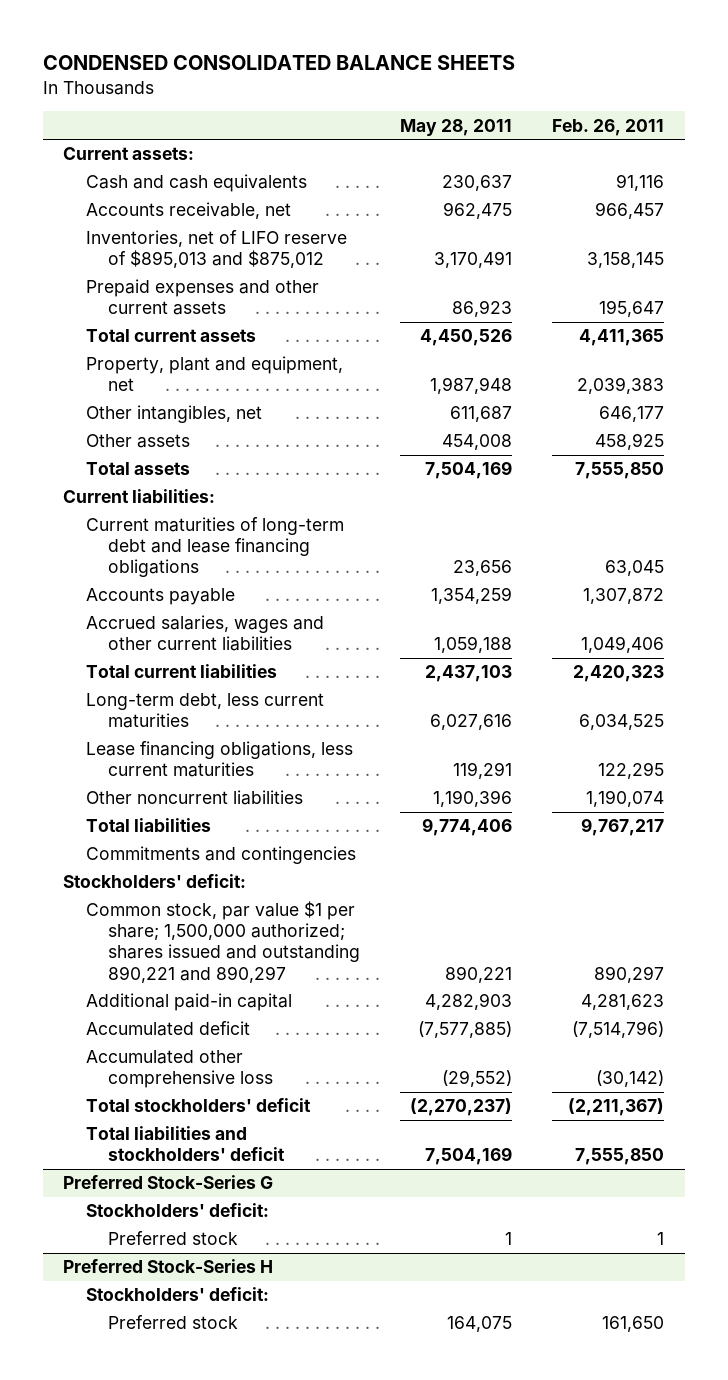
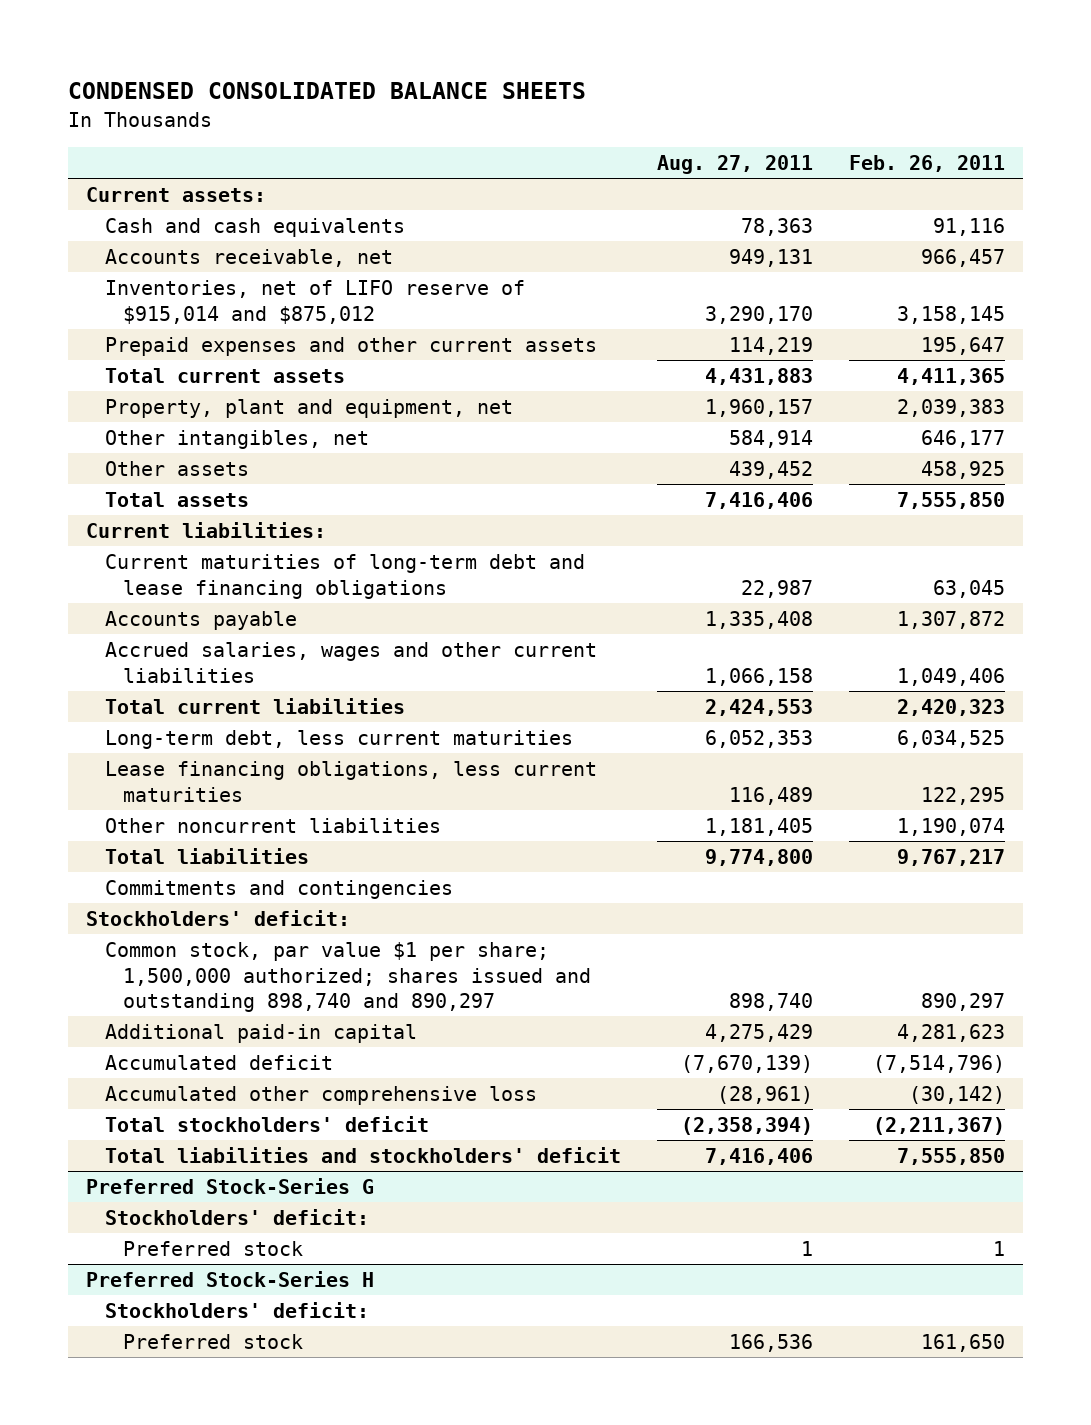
- | May 28, 2011 | Feb. 26, 2011
+ | Aug. 27, 2011 | Feb. 26, 2011
- Inventories, net of LIFO reserve of $895,013 and $875,012 | 3,170,491 | 3,158,145
+ Inventories, net of LIFO reserve of $915,014 and $875,012 | 3,290,170 | 3,158,145
- Common stock, par value $1 per share; 1,500,000 authorized; shares issued and outstanding 890,221 and 890,297 | 890,221 | 890,297
+ Common stock, par value $1 per share; 1,500,000 authorized; shares issued and outstanding 898,740 and 890,297 | 898,740 | 890,297

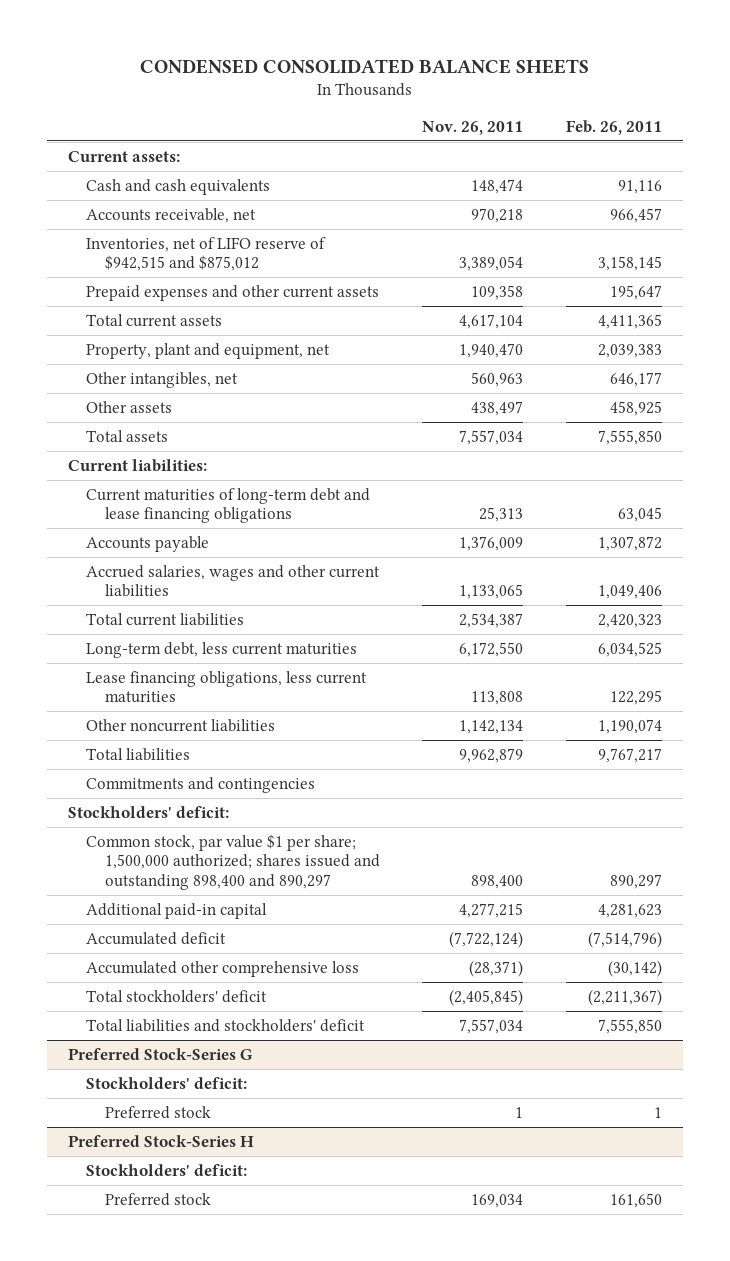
- | Aug. 27, 2011 | Feb. 26, 2011
+ | Nov. 26, 2011 | Feb. 26, 2011
- Inventories, net of LIFO reserve of $915,014 and $875,012 | 3,290,170 | 3,158,145
+ Inventories, net of LIFO reserve of $942,515 and $875,012 | 3,389,054 | 3,158,145
- Common stock, par value $1 per share; 1,500,000 authorized; shares issued and outstanding 898,740 and 890,297 | 898,740 | 890,297
+ Common stock, par value $1 per share; 1,500,000 authorized; shares issued and outstanding 898,400 and 890,297 | 898,400 | 890,297

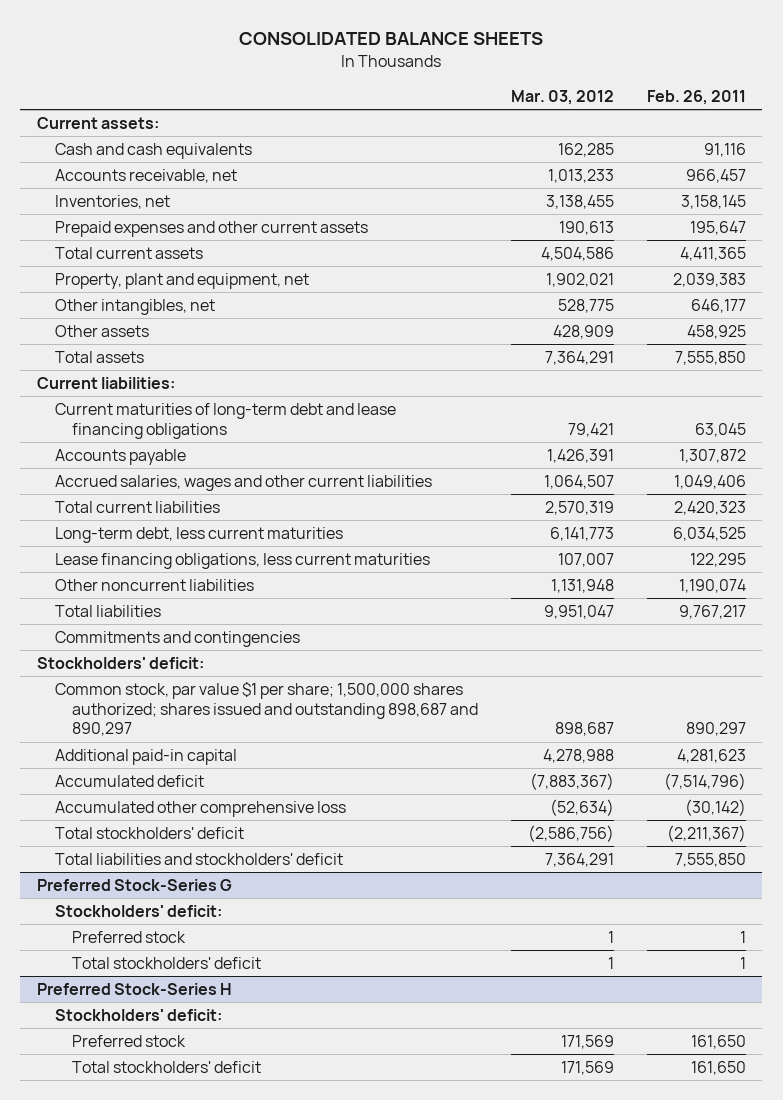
- CONDENSED CONSOLIDATED BALANCE SHEETS
+ CONSOLIDATED BALANCE SHEETS
- | Nov. 26, 2011 | Feb. 26, 2011
+ | Mar. 03, 2012 | Feb. 26, 2011
- Inventories, net of LIFO reserve of $942,515 and $875,012 | 3,389,054 | 3,158,145
+ Inventories, net | 3,138,455 | 3,158,145
- Common stock, par value $1 per share; 1,500,000 authorized; shares issued and outstanding 898,400 and 890,297 | 898,400 | 890,297
+ Common stock, par value $1 per share; 1,500,000 shares authorized; shares issued and outstanding 898,687 and 890,297 | 898,687 | 890,297
@ Preferred Stock-Series G
+ Total stockholders' deficit | 1 | 1
@ Preferred Stock-Series H
+ Total stockholders' deficit | 171,569 | 161,650

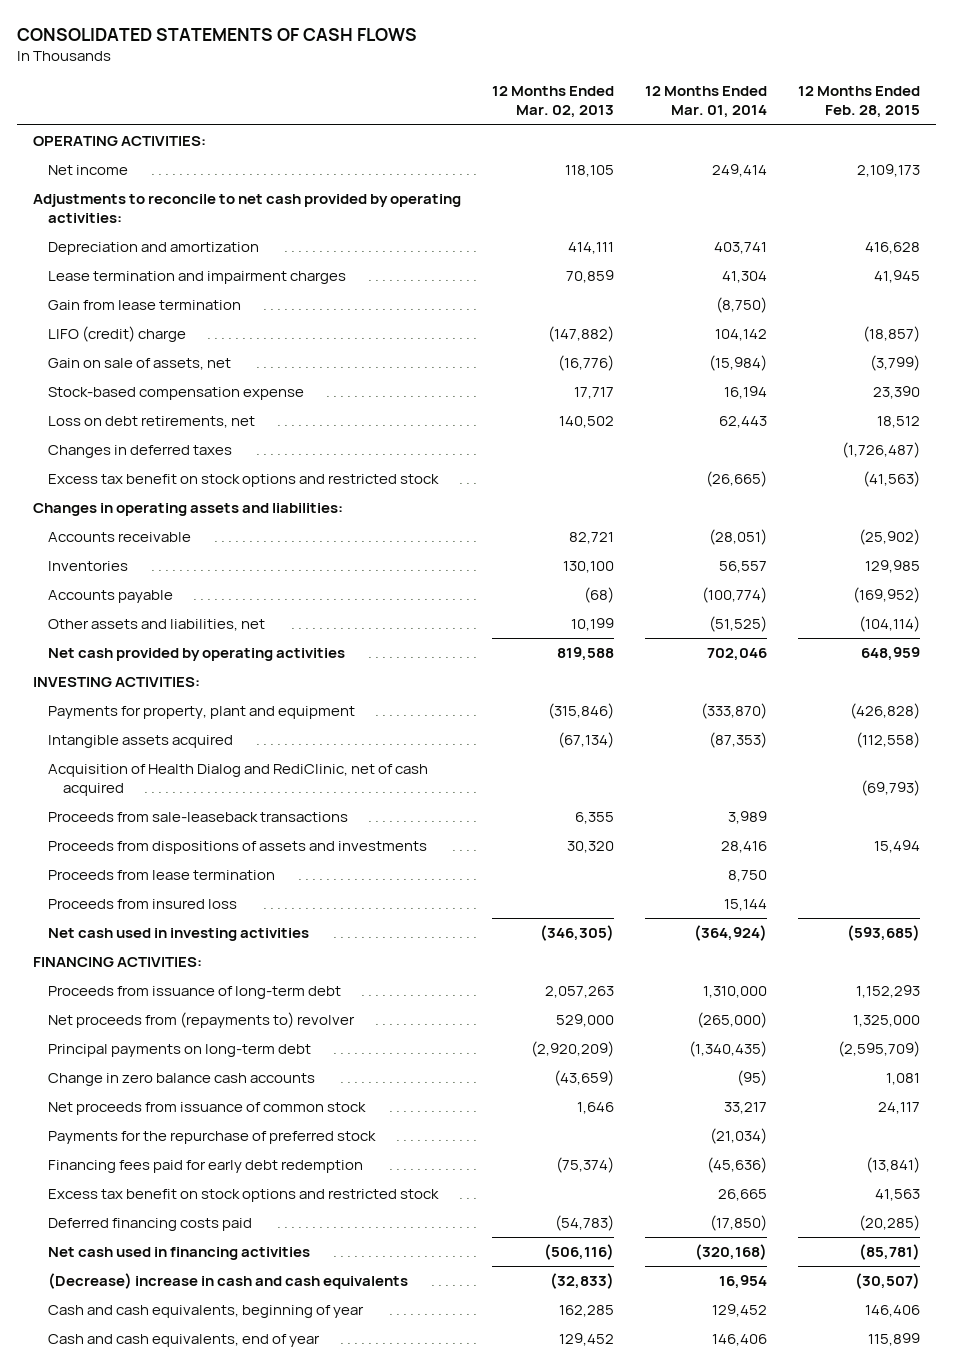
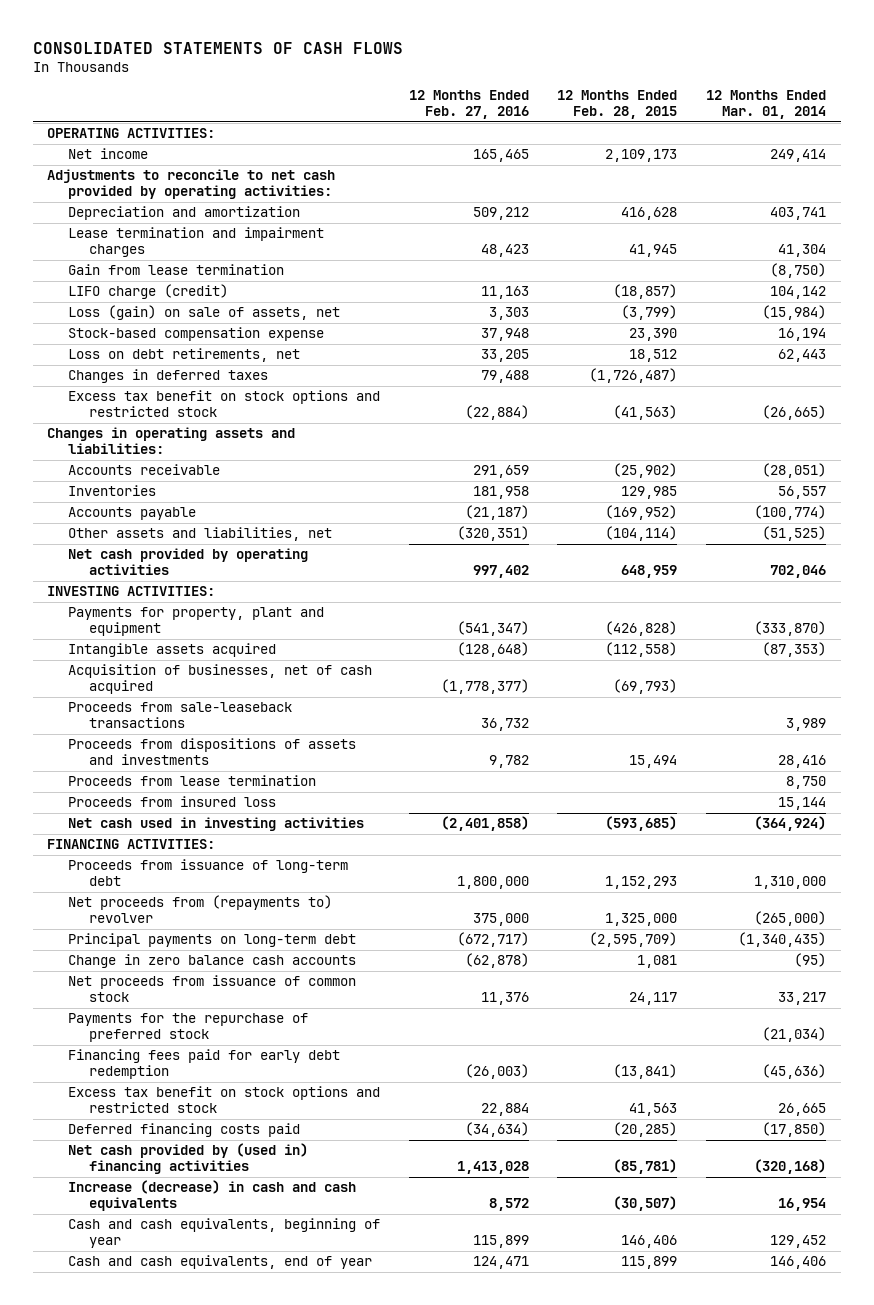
- | 12 Months Ended Mar. 02, 2013 | 12 Months Ended Mar. 01, 2014 | 12 Months Ended Feb. 28, 2015
+ | 12 Months Ended Feb. 27, 2016 | 12 Months Ended Feb. 28, 2015 | 12 Months Ended Mar. 01, 2014
- LIFO (credit) charge | (147,882) | 104,142 | (18,857)
- Gain on sale of assets, net | (16,776) | (15,984) | (3,799)
+ LIFO charge (credit) | 11,163 | (18,857) | 104,142
+ Loss (gain) on sale of assets, net | 3,303 | (3,799) | (15,984)
- Acquisition of Health Dialog and RediClinic, net of cash acquired | | | (69,793)
+ Acquisition of businesses, net of cash acquired | (1,778,377) | (69,793) |
- Net cash used in financing activities | (506,116) | (320,168) | (85,781)
- (Decrease) increase in cash and cash equivalents | (32,833) | 16,954 | (30,507)
+ Net cash provided by (used in) financing activities | 1,413,028 | (85,781) | (320,168)
+ Increase (decrease) in cash and cash equivalents | 8,572 | (30,507) | 16,954

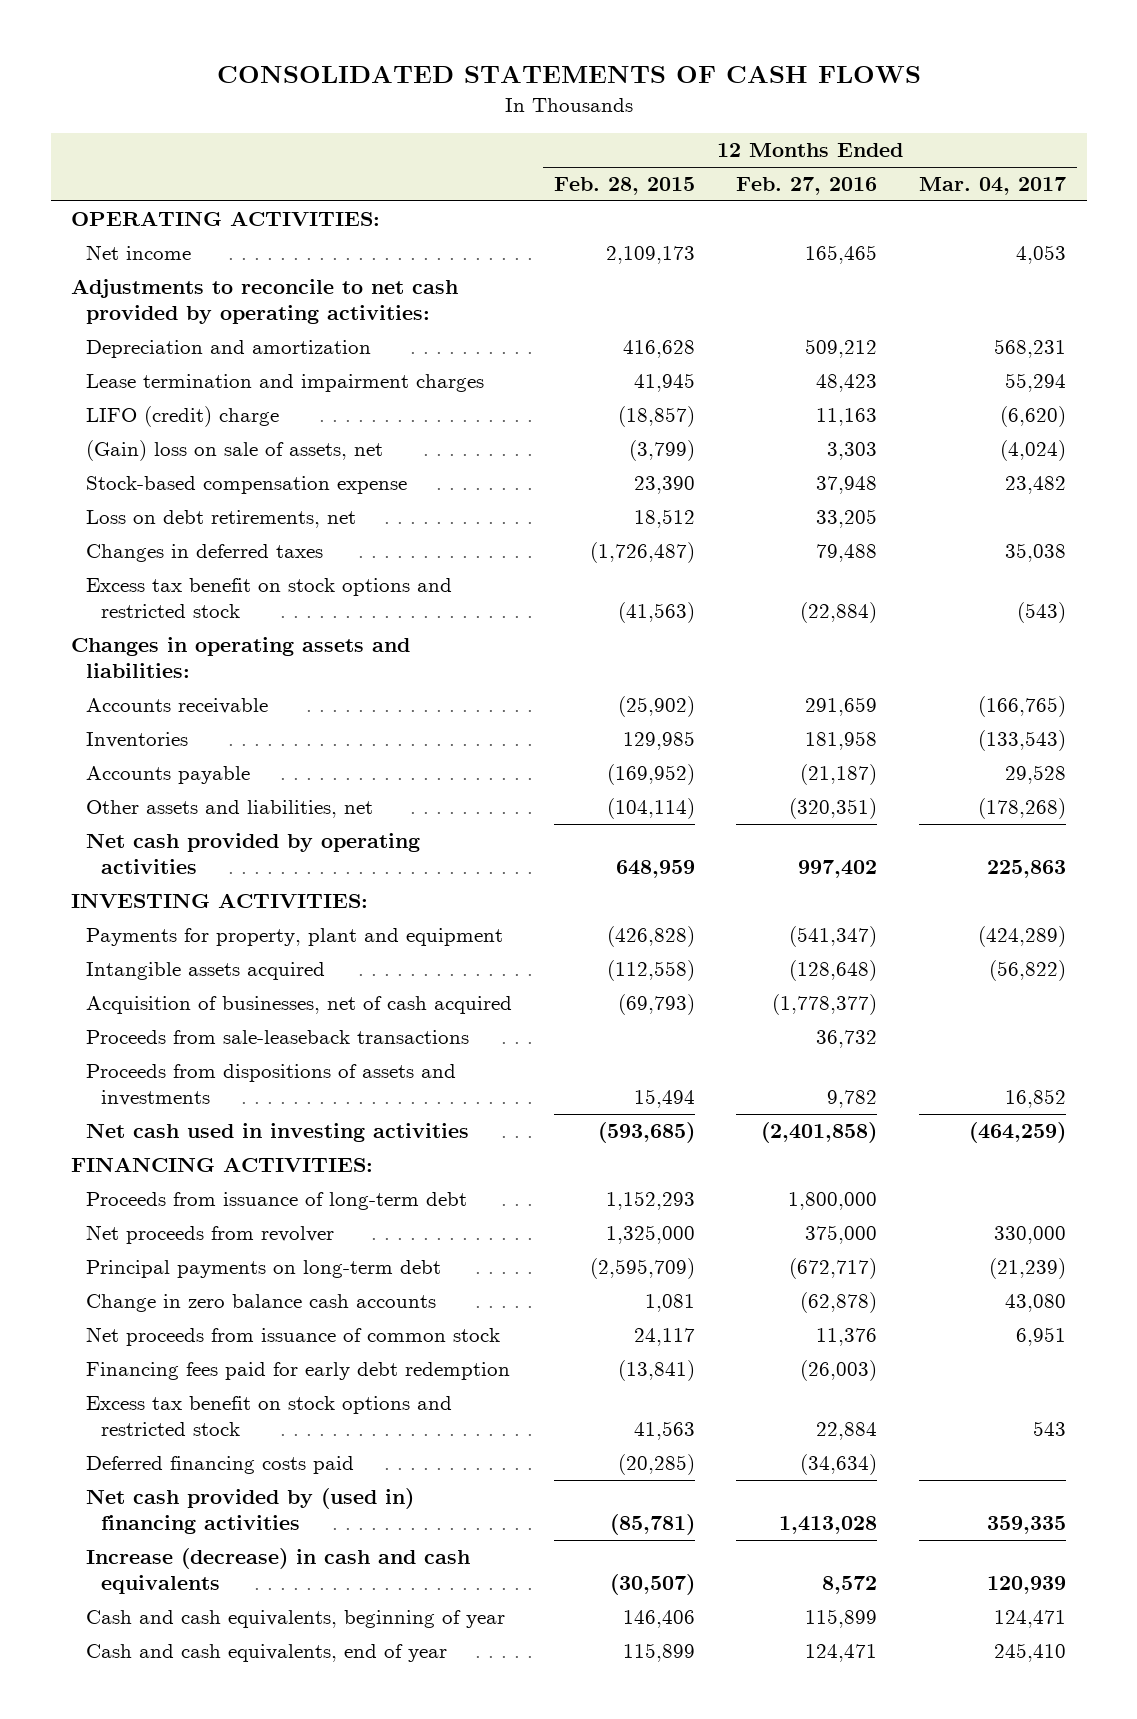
- | 12 Months Ended Feb. 27, 2016 | 12 Months Ended Feb. 28, 2015 | 12 Months Ended Mar. 01, 2014
+ | 12 Months Ended Feb. 28, 2015 | 12 Months Ended Feb. 27, 2016 | 12 Months Ended Mar. 04, 2017
- Gain from lease termination | | | (8,750)
- LIFO charge (credit) | 11,163 | (18,857) | 104,142
- Loss (gain) on sale of assets, net | 3,303 | (3,799) | (15,984)
+ LIFO (credit) charge | (18,857) | 11,163 | (6,620)
+ (Gain) loss on sale of assets, net | (3,799) | 3,303 | (4,024)
- Proceeds from lease termination | | | 8,750
- Proceeds from insured loss | | | 15,144
- Net proceeds from (repayments to) revolver | 375,000 | 1,325,000 | (265,000)
+ Net proceeds from revolver | 1,325,000 | 375,000 | 330,000
- Payments for the repurchase of preferred stock | | | (21,034)

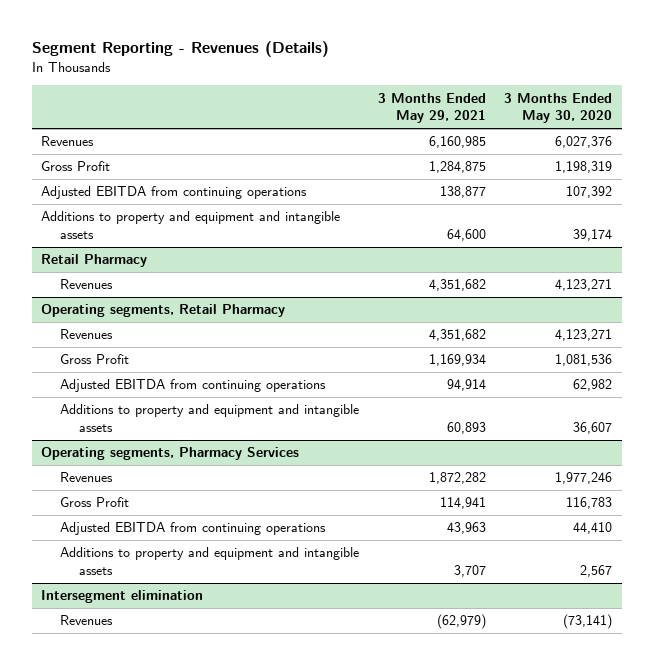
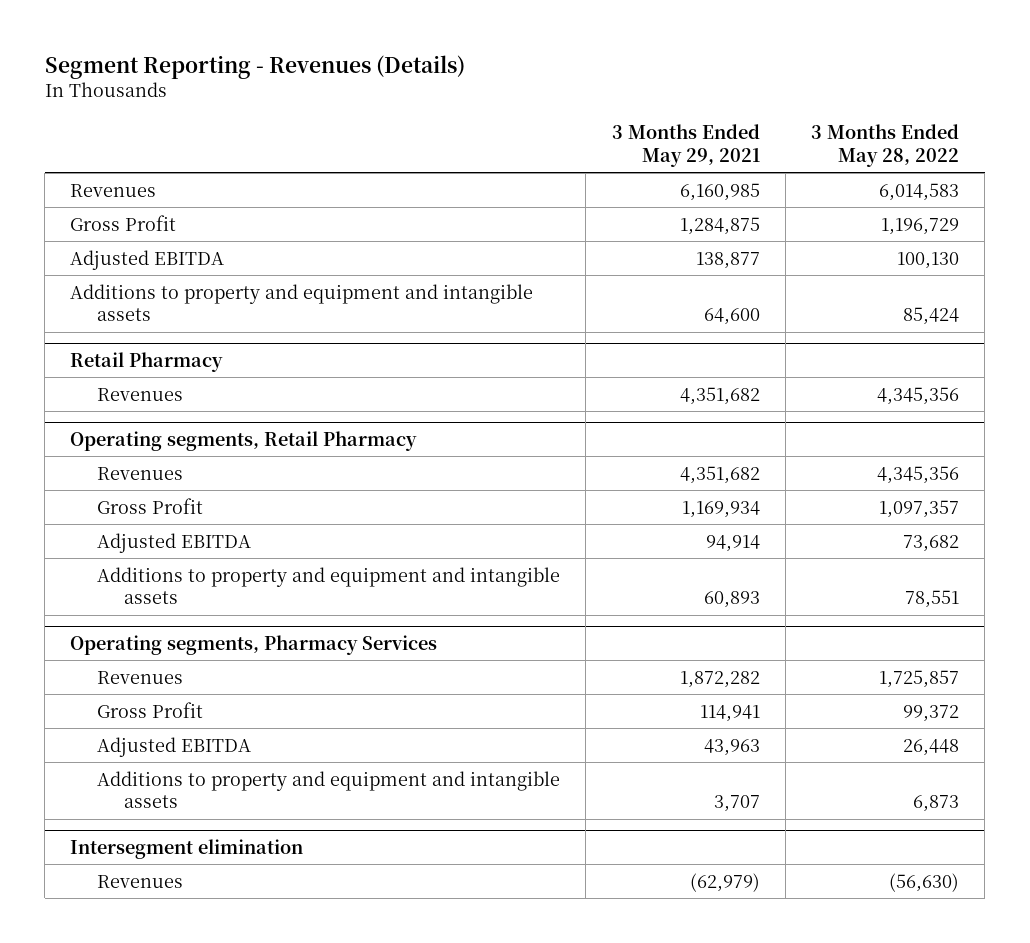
- | 3 Months Ended May 29, 2021 | 3 Months Ended May 30, 2020
+ | 3 Months Ended May 29, 2021 | 3 Months Ended May 28, 2022
- Adjusted EBITDA from continuing operations | 138,877 | 107,392
+ Adjusted EBITDA | 138,877 | 100,130
@ Operating segments, Retail Pharmacy
- Adjusted EBITDA from continuing operations | 94,914 | 62,982
+ Adjusted EBITDA | 94,914 | 73,682
@ Operating segments, Pharmacy Services
- Adjusted EBITDA from continuing operations | 43,963 | 44,410
+ Adjusted EBITDA | 43,963 | 26,448

